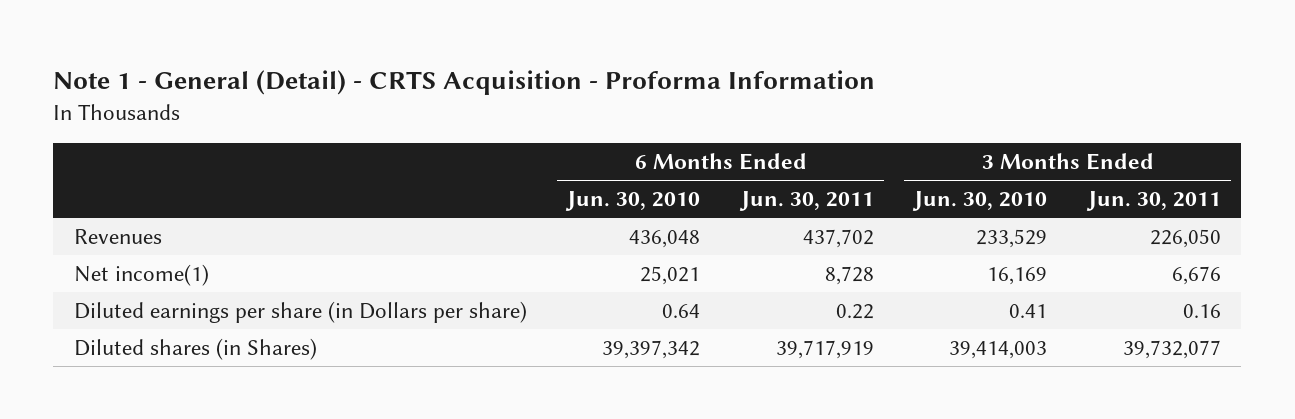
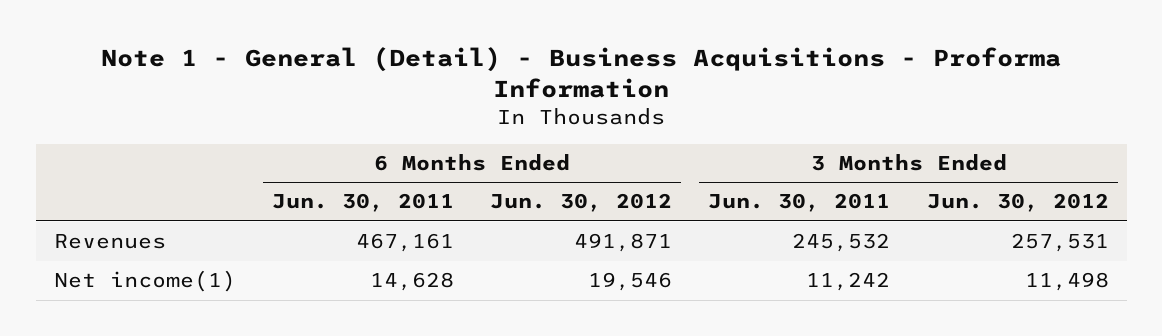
- Note 1 - General (Detail) - CRTS Acquisition - Proforma Information
+ Note 1 - General (Detail) - Business Acquisitions - Proforma Information
- | 6 Months Ended Jun. 30, 2010 | 6 Months Ended Jun. 30, 2011 | 3 Months Ended Jun. 30, 2010 | 3 Months Ended Jun. 30, 2011
+ | 6 Months Ended Jun. 30, 2011 | 6 Months Ended Jun. 30, 2012 | 3 Months Ended Jun. 30, 2011 | 3 Months Ended Jun. 30, 2012
- Revenues | 436,048 | 437,702 | 233,529 | 226,050
- Net income(1) | 25,021 | 8,728 | 16,169 | 6,676
- Diluted earnings per share (in Dollars per share) | 0.64 | 0.22 | 0.41 | 0.16
- Diluted shares (in Shares) | 39,397,342 | 39,717,919 | 39,414,003 | 39,732,077
+ Revenues | 467,161 | 491,871 | 245,532 | 257,531
+ Net income(1) | 14,628 | 19,546 | 11,242 | 11,498

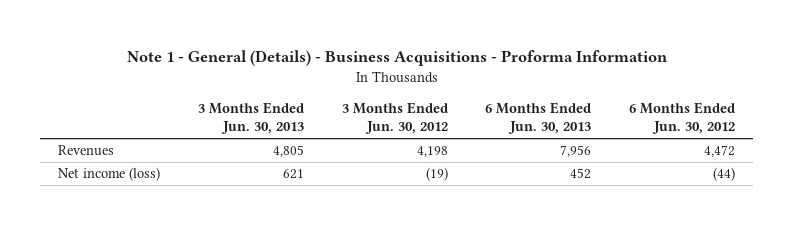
- Note 1 - General (Detail) - Business Acquisitions - Proforma Information
+ Note 1 - General (Details) - Business Acquisitions - Proforma Information
- | 6 Months Ended Jun. 30, 2011 | 6 Months Ended Jun. 30, 2012 | 3 Months Ended Jun. 30, 2011 | 3 Months Ended Jun. 30, 2012
+ | 3 Months Ended Jun. 30, 2013 | 3 Months Ended Jun. 30, 2012 | 6 Months Ended Jun. 30, 2013 | 6 Months Ended Jun. 30, 2012
- Revenues | 467,161 | 491,871 | 245,532 | 257,531
- Net income(1) | 14,628 | 19,546 | 11,242 | 11,498
+ Revenues | 4,805 | 4,198 | 7,956 | 4,472
+ Net income (loss) | 621 | (19) | 452 | (44)

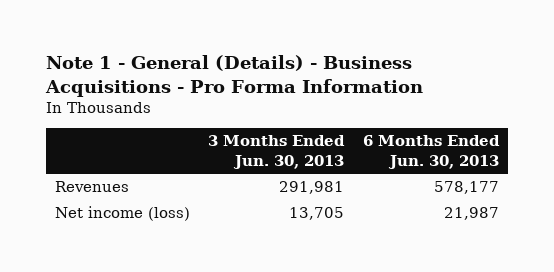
- Note 1 - General (Details) - Business Acquisitions - Proforma Information
+ Note 1 - General (Details) - Business Acquisitions - Pro Forma Information
- | 3 Months Ended Jun. 30, 2013 | 3 Months Ended Jun. 30, 2012 | 6 Months Ended Jun. 30, 2013 | 6 Months Ended Jun. 30, 2012
+ | 3 Months Ended Jun. 30, 2013 | 6 Months Ended Jun. 30, 2013
- Revenues | 4,805 | 4,198 | 7,956 | 4,472
- Net income (loss) | 621 | (19) | 452 | (44)
+ Revenues | 291,981 | 578,177
+ Net income (loss) | 13,705 | 21,987

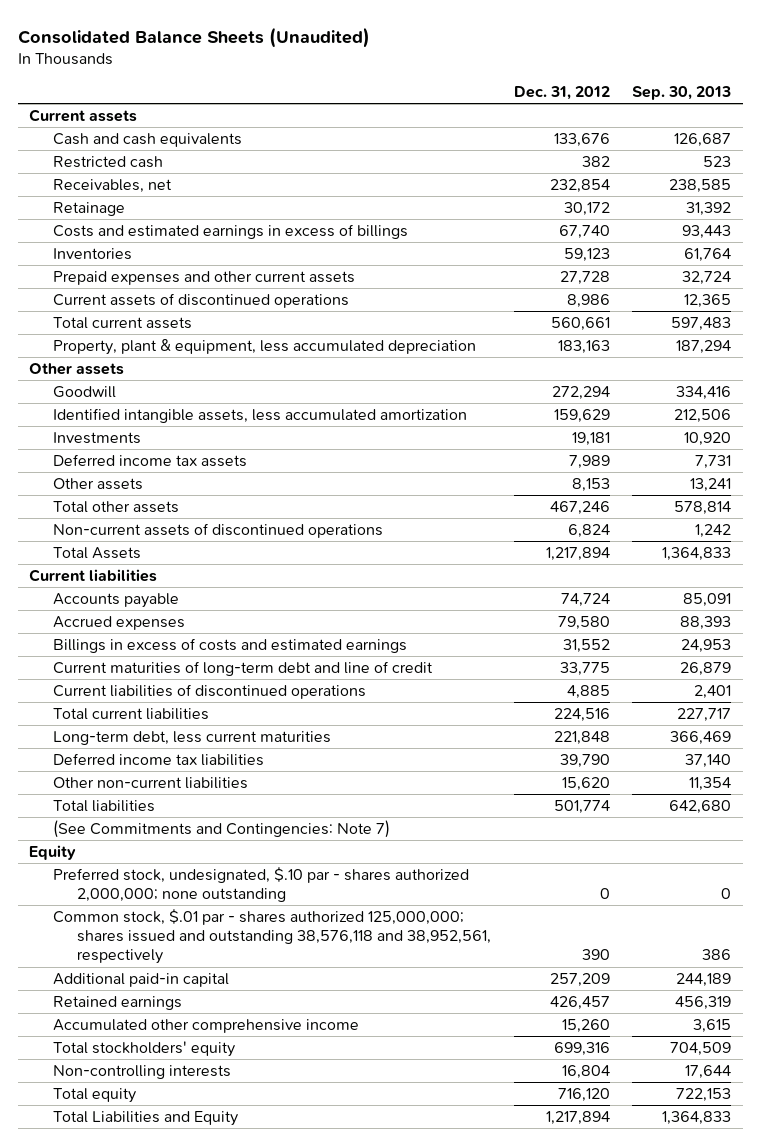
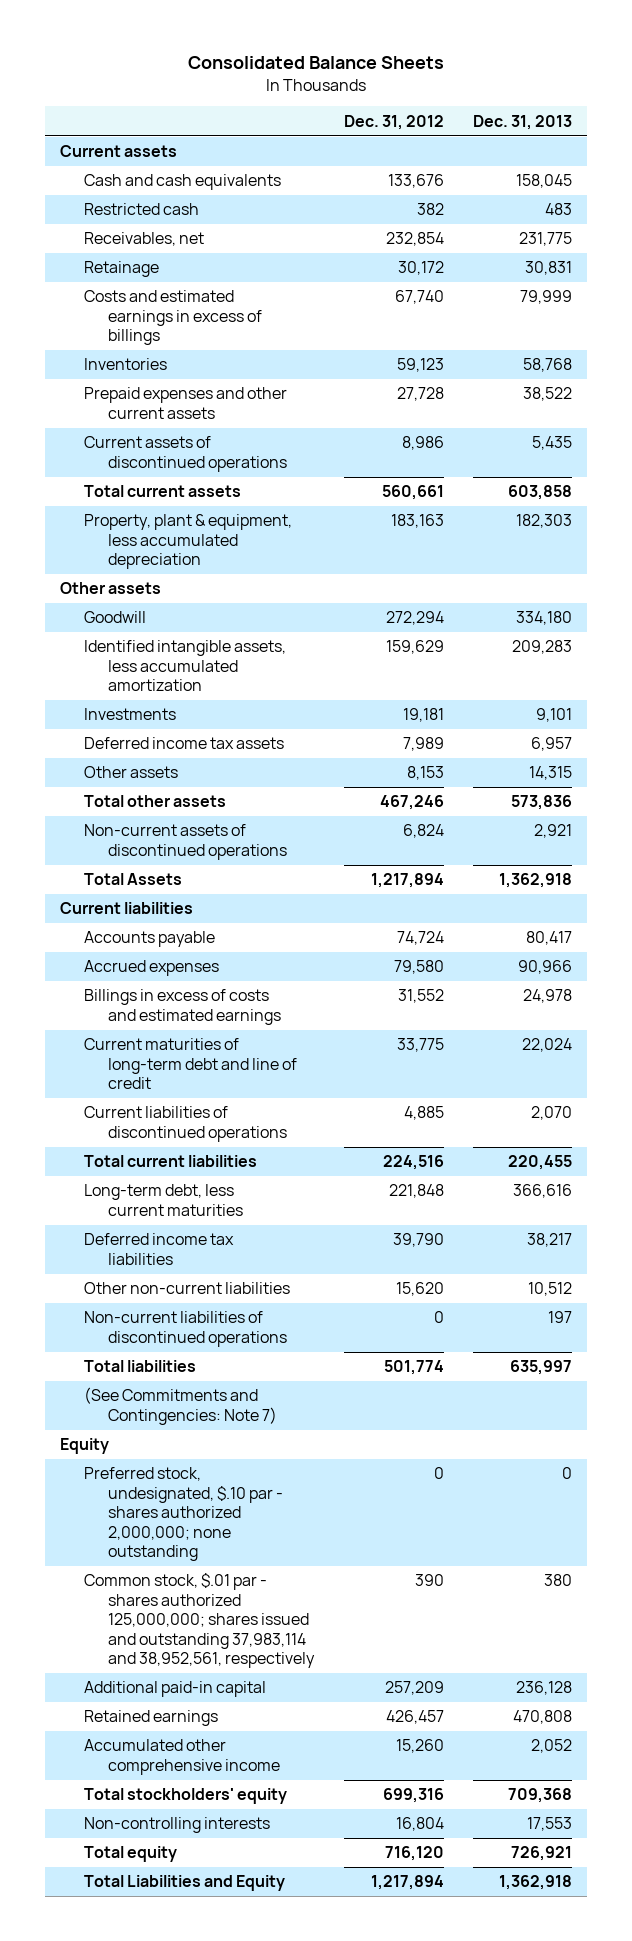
- Consolidated Balance Sheets (Unaudited)
+ Consolidated Balance Sheets
- | Dec. 31, 2012 | Sep. 30, 2013
+ | Dec. 31, 2012 | Dec. 31, 2013
+ Non-current liabilities of discontinued operations | 0 | 197
- Common stock, $.01 par - shares authorized 125,000,000; shares issued and outstanding 38,576,118 and 38,952,561, respectively | 390 | 386
+ Common stock, $.01 par - shares authorized 125,000,000; shares issued and outstanding 37,983,114 and 38,952,561, respectively | 390 | 380

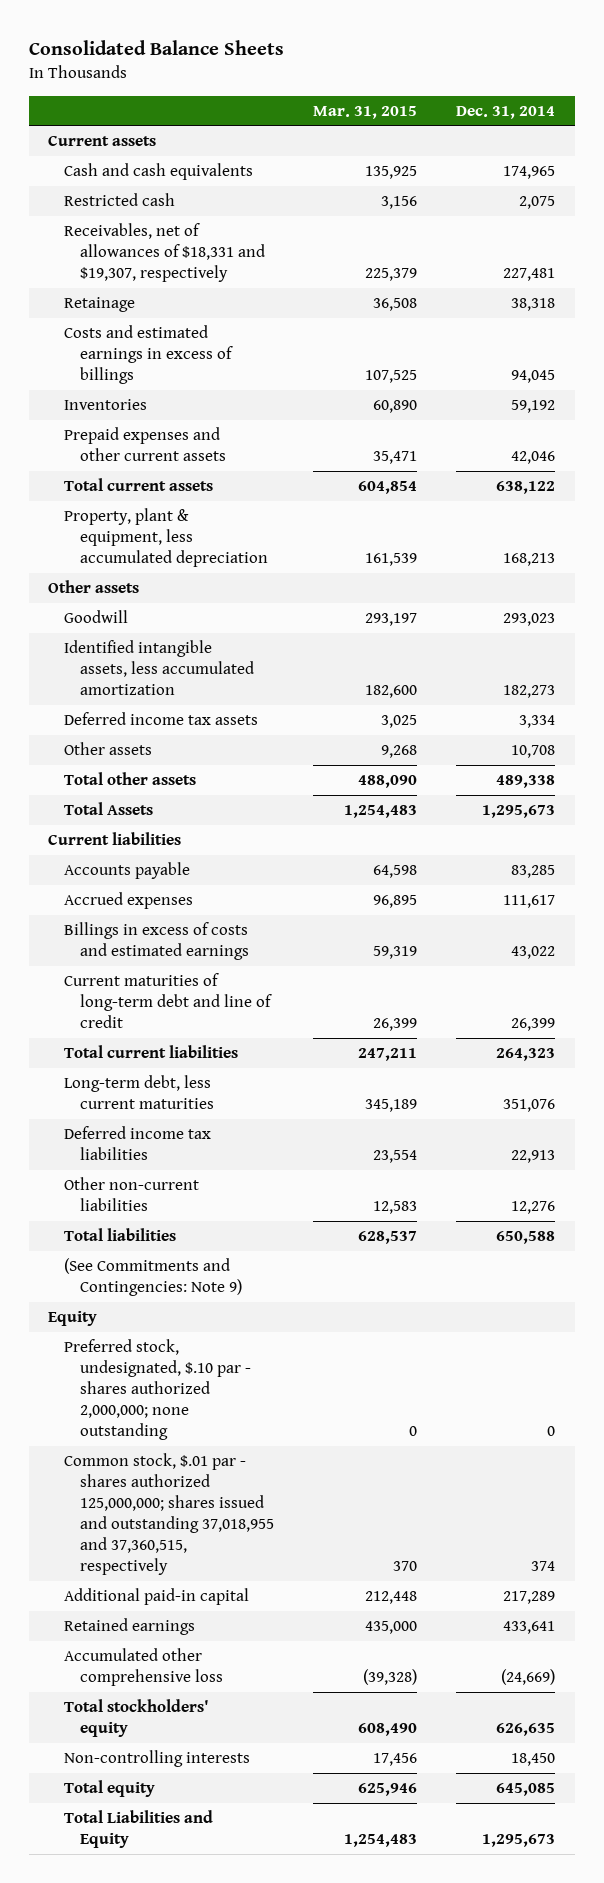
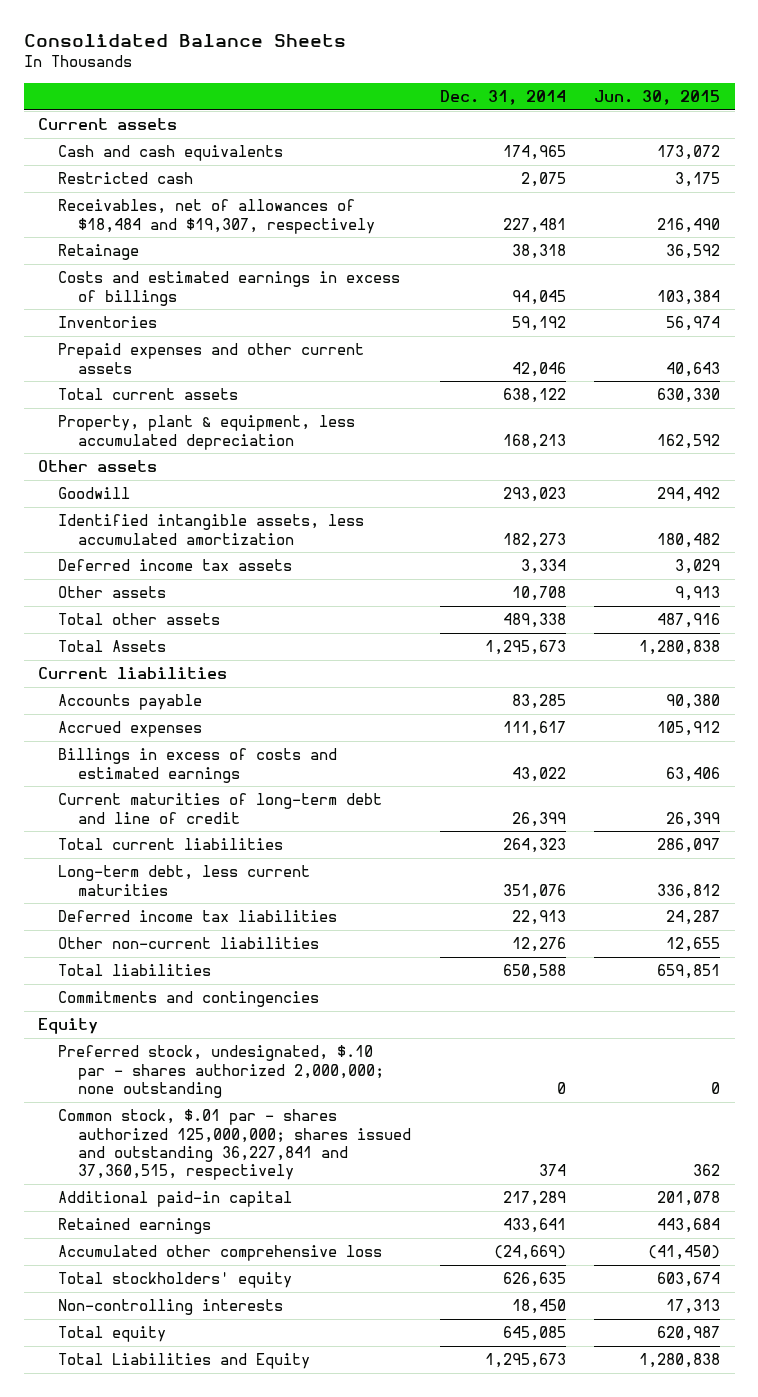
- | Mar. 31, 2015 | Dec. 31, 2014
+ | Dec. 31, 2014 | Jun. 30, 2015
- Receivables, net of allowances of $18,331 and $19,307, respectively | 225,379 | 227,481
+ Receivables, net of allowances of $18,484 and $19,307, respectively | 227,481 | 216,490
- (See Commitments and Contingencies: Note 9)
+ Commitments and contingencies
- Common stock, $.01 par - shares authorized 125,000,000; shares issued and outstanding 37,018,955 and 37,360,515, respectively | 370 | 374
+ Common stock, $.01 par - shares authorized 125,000,000; shares issued and outstanding 36,227,841 and 37,360,515, respectively | 374 | 362

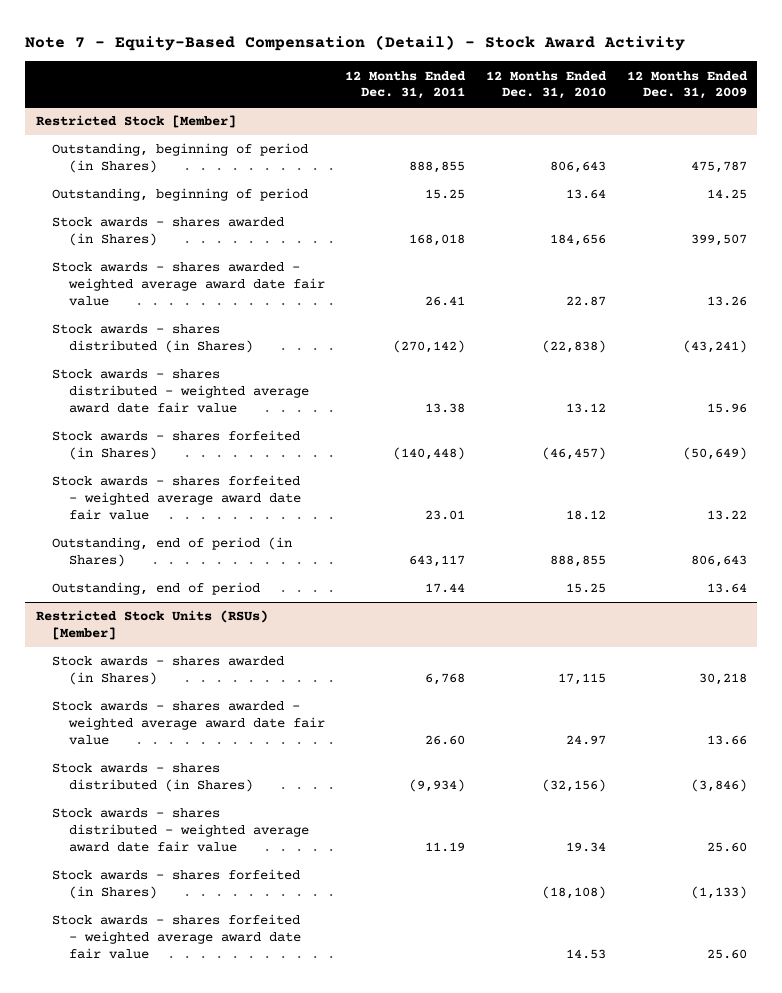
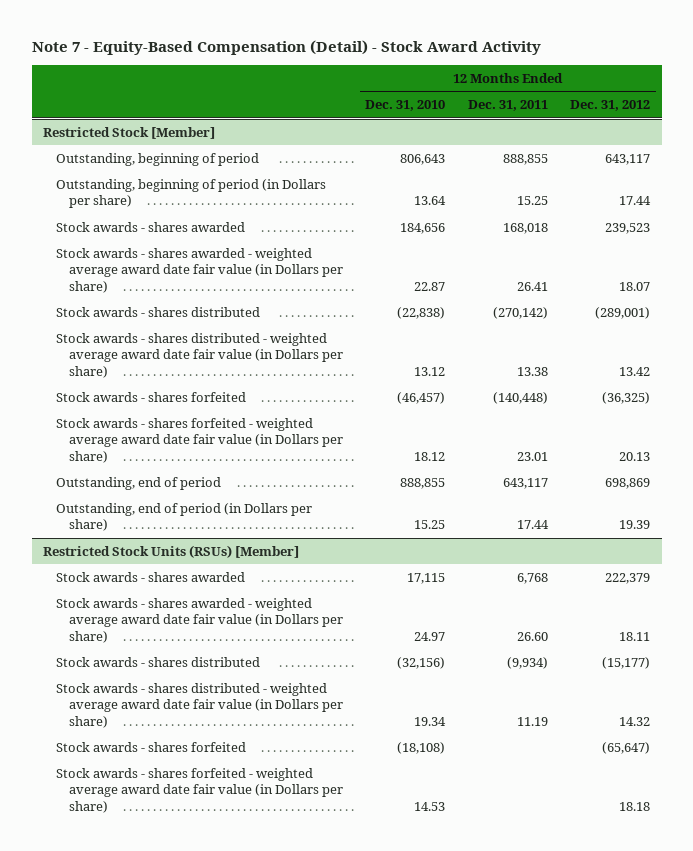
- | 12 Months Ended Dec. 31, 2011 | 12 Months Ended Dec. 31, 2010 | 12 Months Ended Dec. 31, 2009
+ | 12 Months Ended Dec. 31, 2010 | 12 Months Ended Dec. 31, 2011 | 12 Months Ended Dec. 31, 2012
@ Restricted Stock [Member]
- Outstanding, beginning of period (in Shares) | 888,855 | 806,643 | 475,787
- Outstanding, beginning of period | 15.25 | 13.64 | 14.25
- Stock awards - shares awarded (in Shares) | 168,018 | 184,656 | 399,507
- Stock awards - shares awarded - weighted average award date fair value | 26.41 | 22.87 | 13.26
- Stock awards - shares distributed (in Shares) | (270,142) | (22,838) | (43,241)
- Stock awards - shares distributed - weighted average award date fair value | 13.38 | 13.12 | 15.96
- Stock awards - shares forfeited (in Shares) | (140,448) | (46,457) | (50,649)
- Stock awards - shares forfeited - weighted average award date fair value | 23.01 | 18.12 | 13.22
- Outstanding, end of period (in Shares) | 643,117 | 888,855 | 806,643
- Outstanding, end of period | 17.44 | 15.25 | 13.64
+ Outstanding, beginning of period | 806,643 | 888,855 | 643,117
+ Outstanding, beginning of period (in Dollars per share) | 13.64 | 15.25 | 17.44
+ Stock awards - shares awarded | 184,656 | 168,018 | 239,523
+ Stock awards - shares awarded - weighted average award date fair value (in Dollars per share) | 22.87 | 26.41 | 18.07
+ Stock awards - shares distributed | (22,838) | (270,142) | (289,001)
+ Stock awards - shares distributed - weighted average award date fair value (in Dollars per share) | 13.12 | 13.38 | 13.42
+ Stock awards - shares forfeited | (46,457) | (140,448) | (36,325)
+ Stock awards - shares forfeited - weighted average award date fair value (in Dollars per share) | 18.12 | 23.01 | 20.13
+ Outstanding, end of period | 888,855 | 643,117 | 698,869
+ Outstanding, end of period (in Dollars per share) | 15.25 | 17.44 | 19.39
@ Restricted Stock Units (RSUs) [Member]
- Stock awards - shares awarded (in Shares) | 6,768 | 17,115 | 30,218
- Stock awards - shares awarded - weighted average award date fair value | 26.60 | 24.97 | 13.66
- Stock awards - shares distributed (in Shares) | (9,934) | (32,156) | (3,846)
- Stock awards - shares distributed - weighted average award date fair value | 11.19 | 19.34 | 25.60
- Stock awards - shares forfeited (in Shares) | | (18,108) | (1,133)
- Stock awards - shares forfeited - weighted average award date fair value | | 14.53 | 25.60
+ Stock awards - shares awarded | 17,115 | 6,768 | 222,379
+ Stock awards - shares awarded - weighted average award date fair value (in Dollars per share) | 24.97 | 26.60 | 18.11
+ Stock awards - shares distributed | (32,156) | (9,934) | (15,177)
+ Stock awards - shares distributed - weighted average award date fair value (in Dollars per share) | 19.34 | 11.19 | 14.32
+ Stock awards - shares forfeited | (18,108) | | (65,647)
+ Stock awards - shares forfeited - weighted average award date fair value (in Dollars per share) | 14.53 | | 18.18

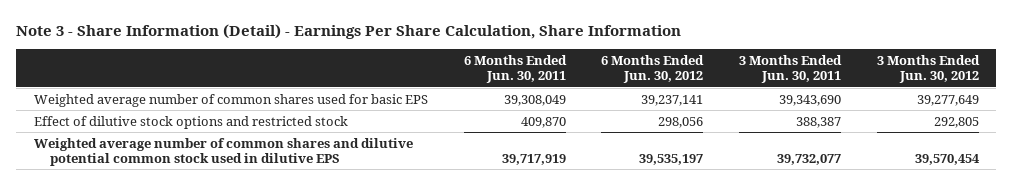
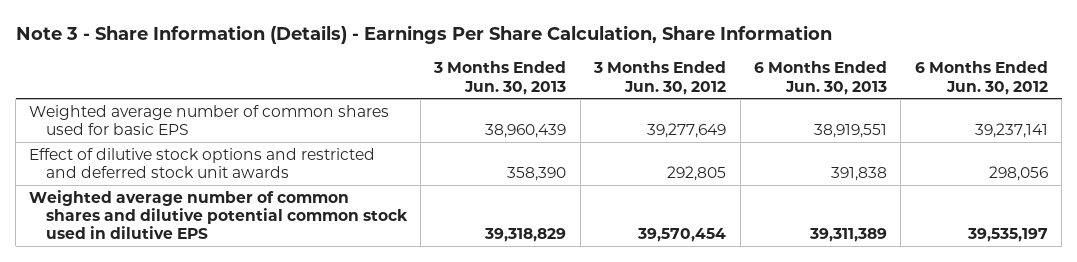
- Note 3 - Share Information (Detail) - Earnings Per Share Calculation, Share Information
+ Note 3 - Share Information (Details) - Earnings Per Share Calculation, Share Information
- | 6 Months Ended Jun. 30, 2011 | 6 Months Ended Jun. 30, 2012 | 3 Months Ended Jun. 30, 2011 | 3 Months Ended Jun. 30, 2012
+ | 3 Months Ended Jun. 30, 2013 | 3 Months Ended Jun. 30, 2012 | 6 Months Ended Jun. 30, 2013 | 6 Months Ended Jun. 30, 2012
- Effect of dilutive stock options and restricted stock | 409,870 | 298,056 | 388,387 | 292,805
+ Effect of dilutive stock options and restricted and deferred stock unit awards | 358,390 | 292,805 | 391,838 | 298,056

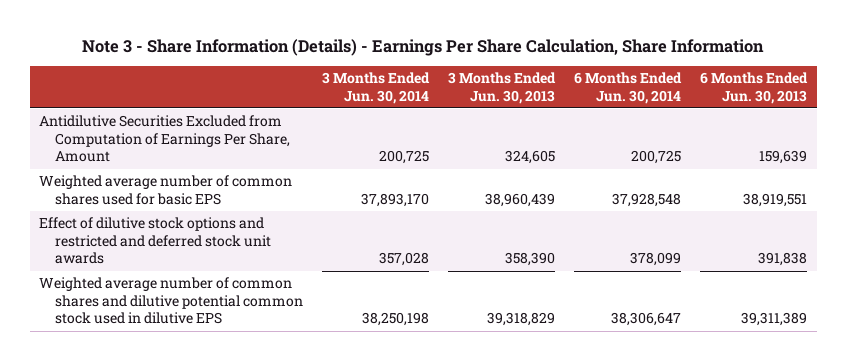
- | 3 Months Ended Jun. 30, 2013 | 3 Months Ended Jun. 30, 2012 | 6 Months Ended Jun. 30, 2013 | 6 Months Ended Jun. 30, 2012
+ | 3 Months Ended Jun. 30, 2014 | 3 Months Ended Jun. 30, 2013 | 6 Months Ended Jun. 30, 2014 | 6 Months Ended Jun. 30, 2013
+ Antidilutive Securities Excluded from Computation of Earnings Per Share, Amount | 200,725 | 324,605 | 200,725 | 159,639

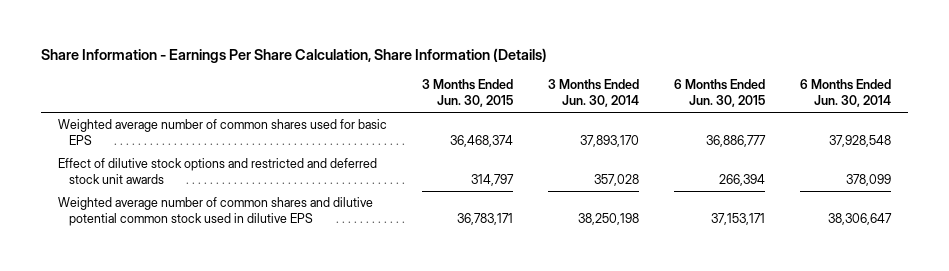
- Note 3 - Share Information (Details) - Earnings Per Share Calculation, Share Information
+ Share Information - Earnings Per Share Calculation, Share Information (Details)
- | 3 Months Ended Jun. 30, 2014 | 3 Months Ended Jun. 30, 2013 | 6 Months Ended Jun. 30, 2014 | 6 Months Ended Jun. 30, 2013
+ | 3 Months Ended Jun. 30, 2015 | 3 Months Ended Jun. 30, 2014 | 6 Months Ended Jun. 30, 2015 | 6 Months Ended Jun. 30, 2014
- Antidilutive Securities Excluded from Computation of Earnings Per Share, Amount | 200,725 | 324,605 | 200,725 | 159,639

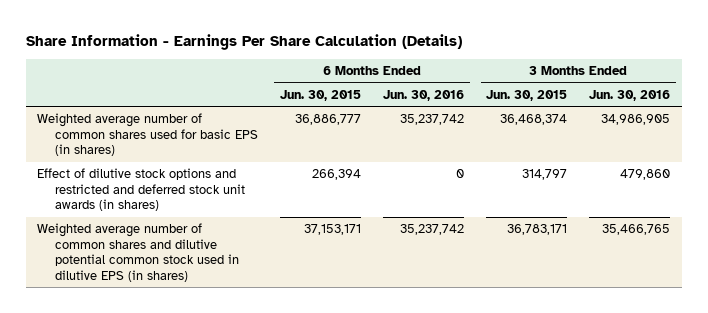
- Share Information - Earnings Per Share Calculation, Share Information (Details)
+ Share Information - Earnings Per Share Calculation (Details)
- | 3 Months Ended Jun. 30, 2015 | 3 Months Ended Jun. 30, 2014 | 6 Months Ended Jun. 30, 2015 | 6 Months Ended Jun. 30, 2014
+ | 6 Months Ended Jun. 30, 2015 | 6 Months Ended Jun. 30, 2016 | 3 Months Ended Jun. 30, 2015 | 3 Months Ended Jun. 30, 2016
- Weighted average number of common shares used for basic EPS | 36,468,374 | 37,893,170 | 36,886,777 | 37,928,548
- Effect of dilutive stock options and restricted and deferred stock unit awards | 314,797 | 357,028 | 266,394 | 378,099
- Weighted average number of common shares and dilutive potential common stock used in dilutive EPS | 36,783,171 | 38,250,198 | 37,153,171 | 38,306,647
+ Weighted average number of common shares used for basic EPS (in shares) | 36,886,777 | 35,237,742 | 36,468,374 | 34,986,905
+ Effect of dilutive stock options and restricted and deferred stock unit awards (in shares) | 266,394 | 0 | 314,797 | 479,860
+ Weighted average number of common shares and dilutive potential common stock used in dilutive EPS (in shares) | 37,153,171 | 35,237,742 | 36,783,171 | 35,466,765

